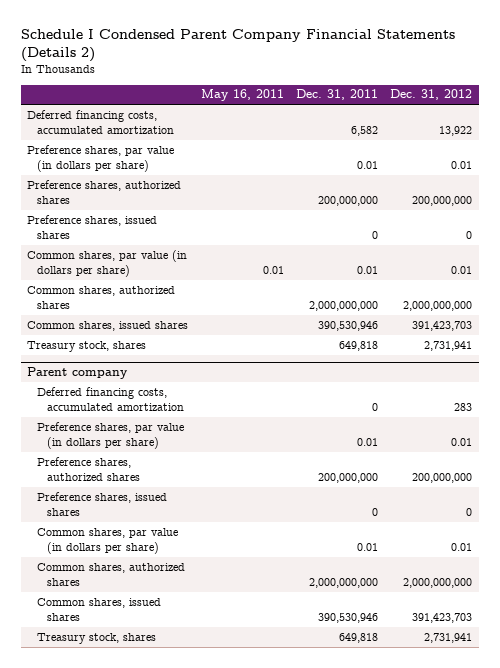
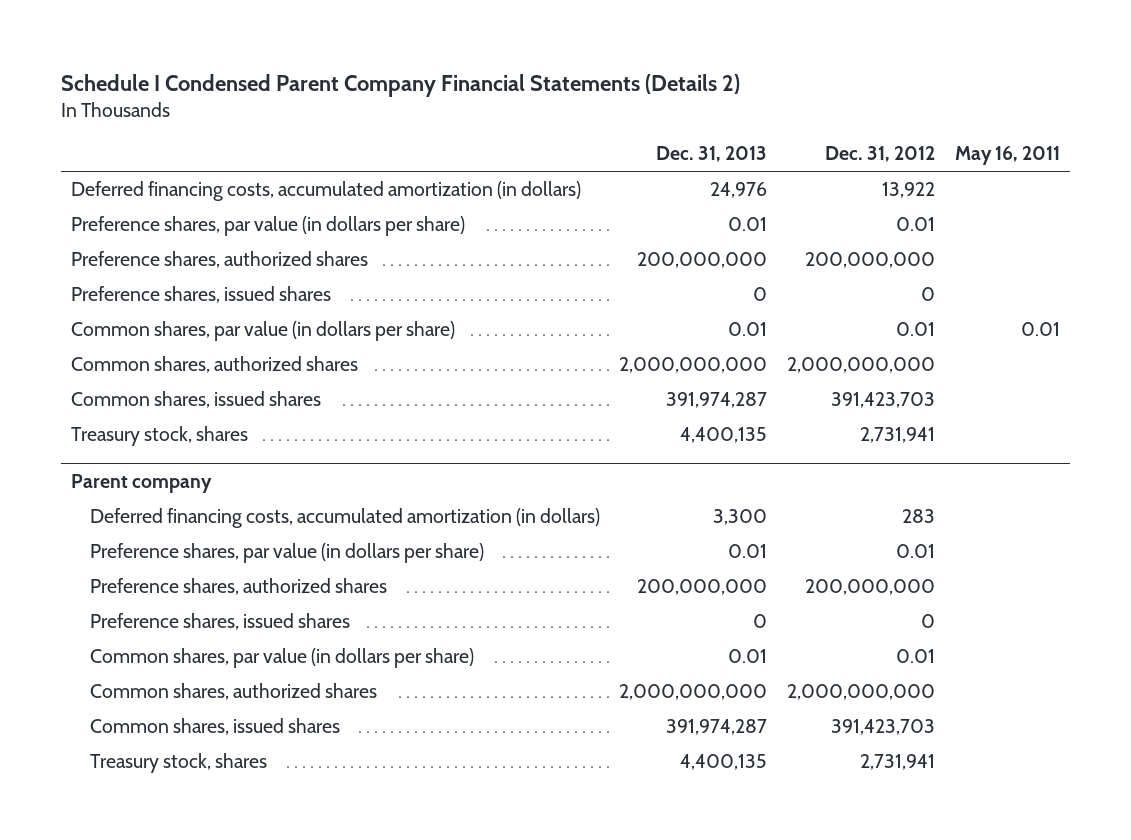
- | May 16, 2011 | Dec. 31, 2011 | Dec. 31, 2012
+ | Dec. 31, 2013 | Dec. 31, 2012 | May 16, 2011
- Deferred financing costs, accumulated amortization | | 6,582 | 13,922
+ Deferred financing costs, accumulated amortization (in dollars) | 24,976 | 13,922 |
@ Parent company
- Deferred financing costs, accumulated amortization | | 0 | 283
+ Deferred financing costs, accumulated amortization (in dollars) | 3,300 | 283 |

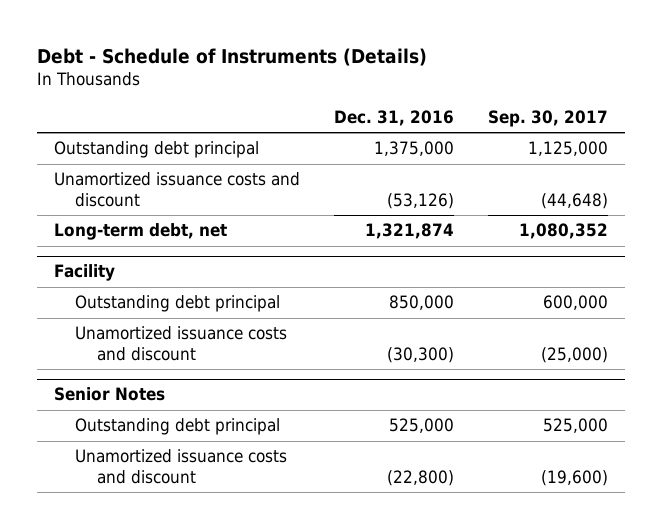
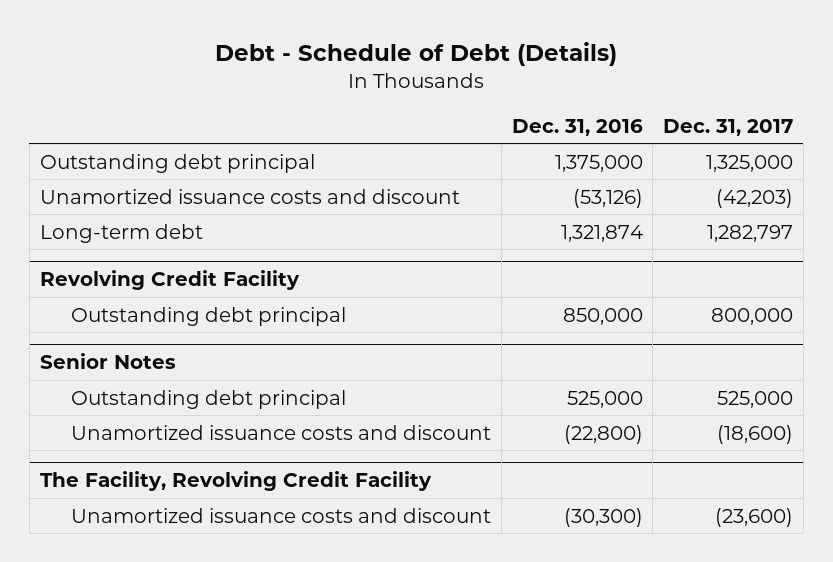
- Debt - Schedule of Instruments (Details)
+ Debt - Schedule of Debt (Details)
- | Dec. 31, 2016 | Sep. 30, 2017
+ | Dec. 31, 2016 | Dec. 31, 2017
- Long-term debt, net | 1,321,874 | 1,080,352
- Facility
+ Long-term debt | 1,321,874 | 1,282,797
+ Revolving Credit Facility
- Unamortized issuance costs and discount | (30,300) | (25,000)
+ The Facility, Revolving Credit Facility
+ Unamortized issuance costs and discount | (30,300) | (23,600)

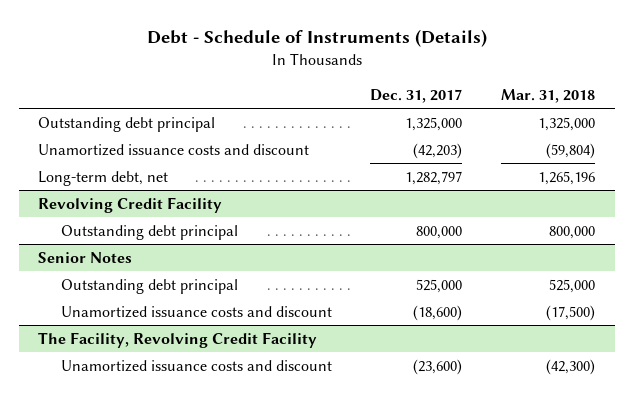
- Debt - Schedule of Debt (Details)
+ Debt - Schedule of Instruments (Details)
- | Dec. 31, 2016 | Dec. 31, 2017
+ | Dec. 31, 2017 | Mar. 31, 2018
- Long-term debt | 1,321,874 | 1,282,797
+ Long-term debt, net | 1,282,797 | 1,265,196

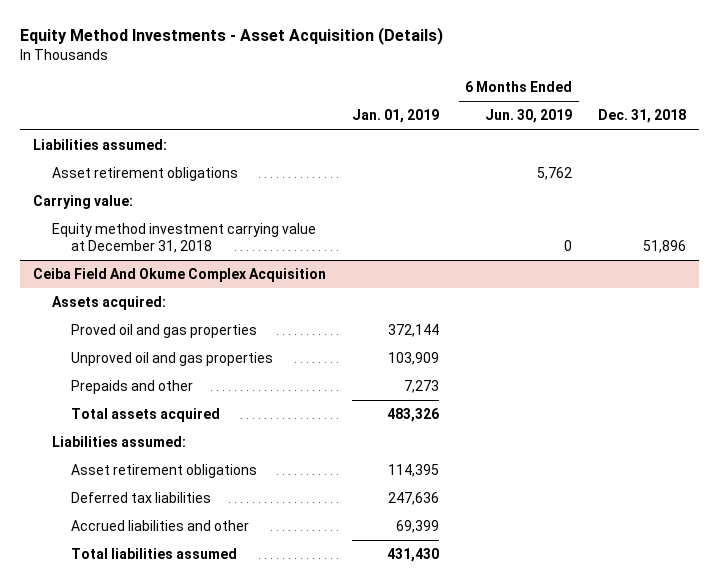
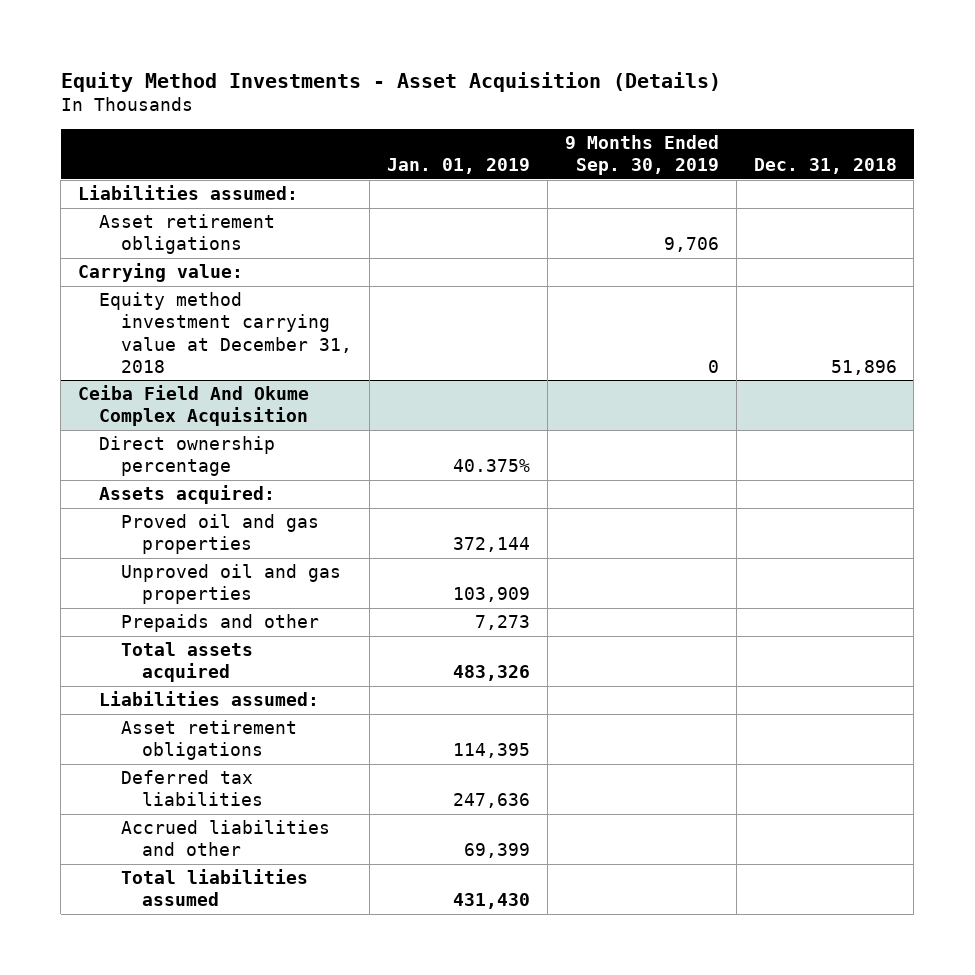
- | Jan. 01, 2019 | 6 Months Ended Jun. 30, 2019 | Dec. 31, 2018
+ | Jan. 01, 2019 | 9 Months Ended Sep. 30, 2019 | Dec. 31, 2018
@ Ceiba Field And Okume Complex Acquisition
+ Direct ownership percentage | 40.375% | |

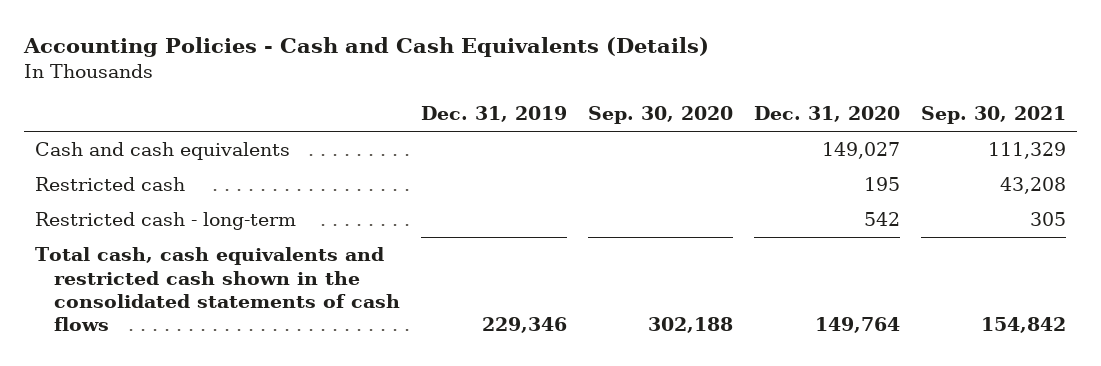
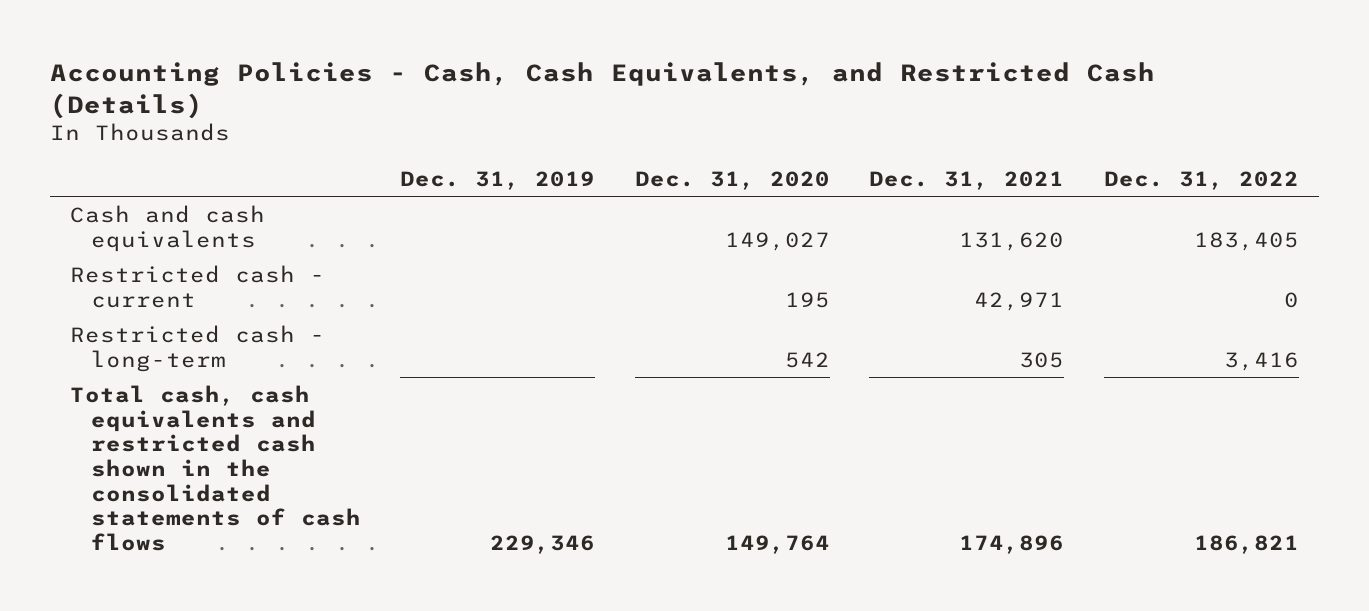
- Accounting Policies - Cash and Cash Equivalents (Details)
+ Accounting Policies - Cash, Cash Equivalents, and Restricted Cash (Details)
- | Dec. 31, 2019 | Sep. 30, 2020 | Dec. 31, 2020 | Sep. 30, 2021
+ | Dec. 31, 2019 | Dec. 31, 2020 | Dec. 31, 2021 | Dec. 31, 2022
- Restricted cash | | | 195 | 43,208
+ Restricted cash - current | | 195 | 42,971 | 0

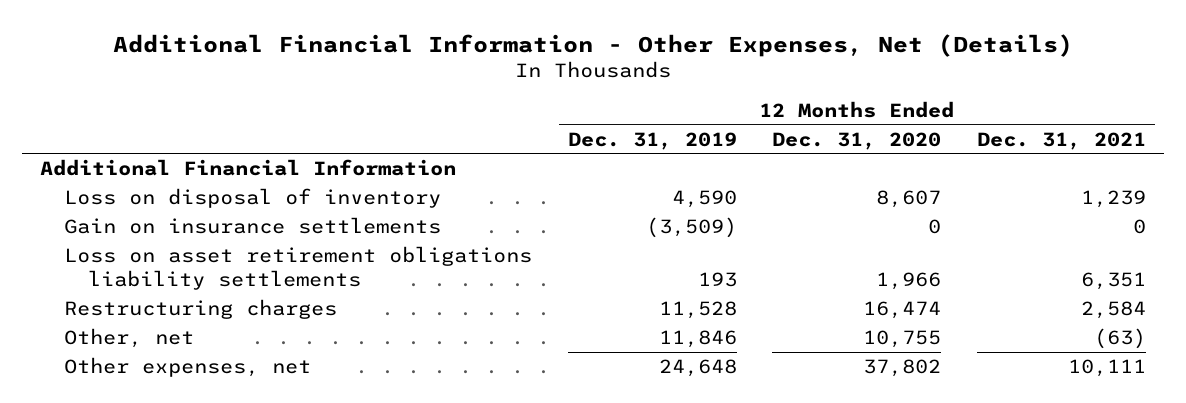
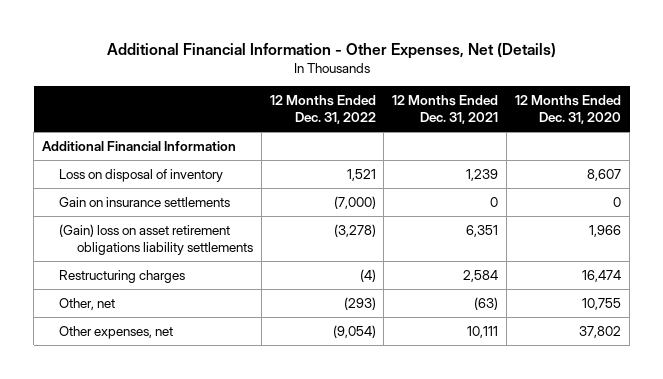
- | 12 Months Ended Dec. 31, 2019 | 12 Months Ended Dec. 31, 2020 | 12 Months Ended Dec. 31, 2021
+ | 12 Months Ended Dec. 31, 2022 | 12 Months Ended Dec. 31, 2021 | 12 Months Ended Dec. 31, 2020
- Loss on asset retirement obligations liability settlements | 193 | 1,966 | 6,351
+ (Gain) loss on asset retirement obligations liability settlements | (3,278) | 6,351 | 1,966

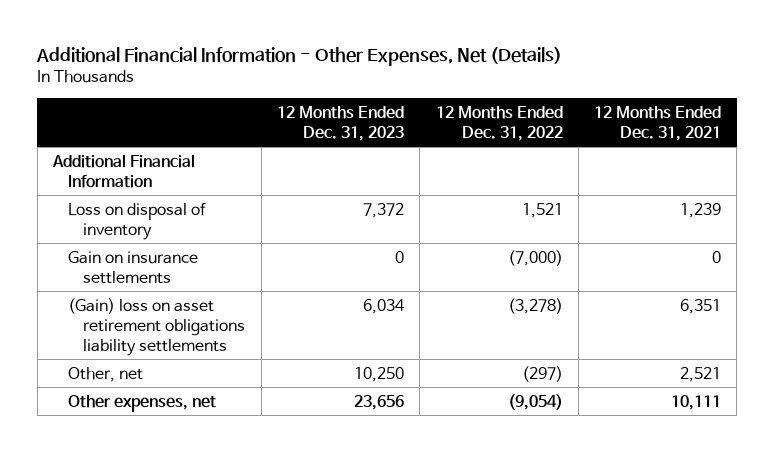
- | 12 Months Ended Dec. 31, 2022 | 12 Months Ended Dec. 31, 2021 | 12 Months Ended Dec. 31, 2020
+ | 12 Months Ended Dec. 31, 2023 | 12 Months Ended Dec. 31, 2022 | 12 Months Ended Dec. 31, 2021
- Restructuring charges | (4) | 2,584 | 16,474
- Other, net | (293) | (63) | 10,755
+ Other, net | 10,250 | (297) | 2,521

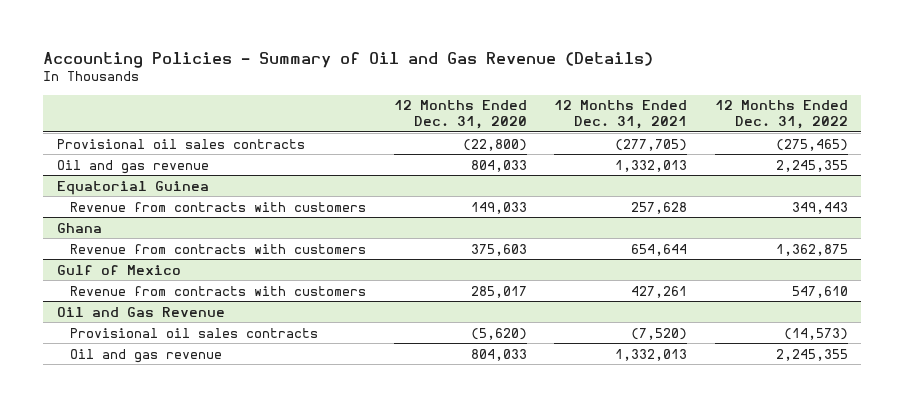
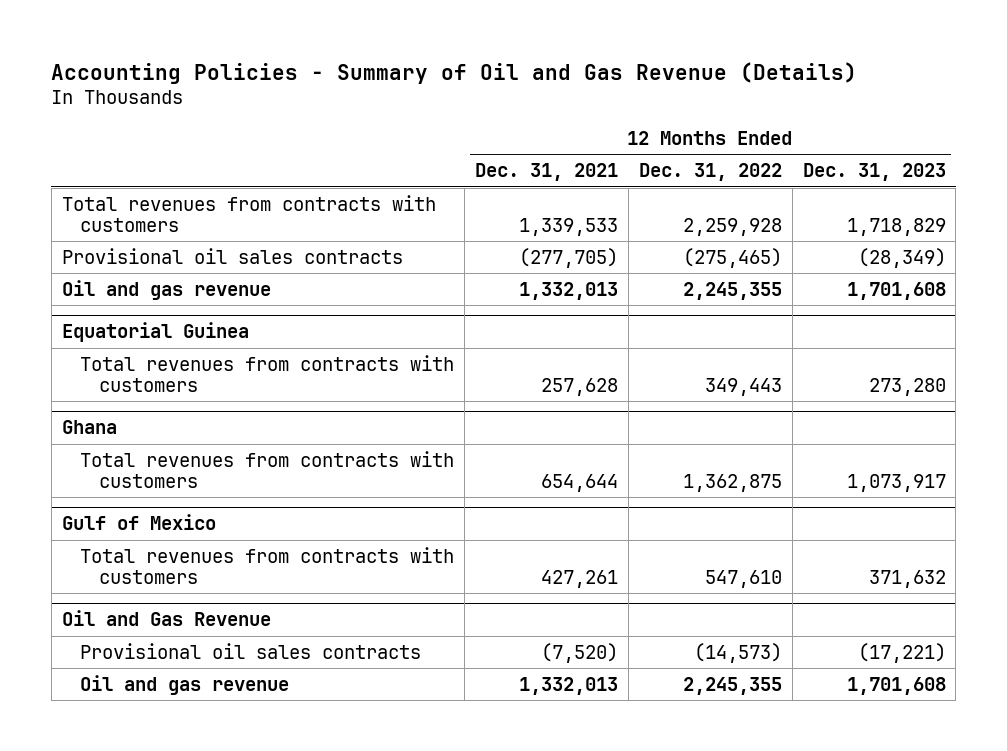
- | 12 Months Ended Dec. 31, 2020 | 12 Months Ended Dec. 31, 2021 | 12 Months Ended Dec. 31, 2022
+ | 12 Months Ended Dec. 31, 2021 | 12 Months Ended Dec. 31, 2022 | 12 Months Ended Dec. 31, 2023
+ Total revenues from contracts with customers | 1,339,533 | 2,259,928 | 1,718,829
@ Equatorial Guinea
- Revenue from contracts with customers | 149,033 | 257,628 | 349,443
+ Total revenues from contracts with customers | 257,628 | 349,443 | 273,280
@ Ghana
- Revenue from contracts with customers | 375,603 | 654,644 | 1,362,875
+ Total revenues from contracts with customers | 654,644 | 1,362,875 | 1,073,917
@ Gulf of Mexico
- Revenue from contracts with customers | 285,017 | 427,261 | 547,610
+ Total revenues from contracts with customers | 427,261 | 547,610 | 371,632

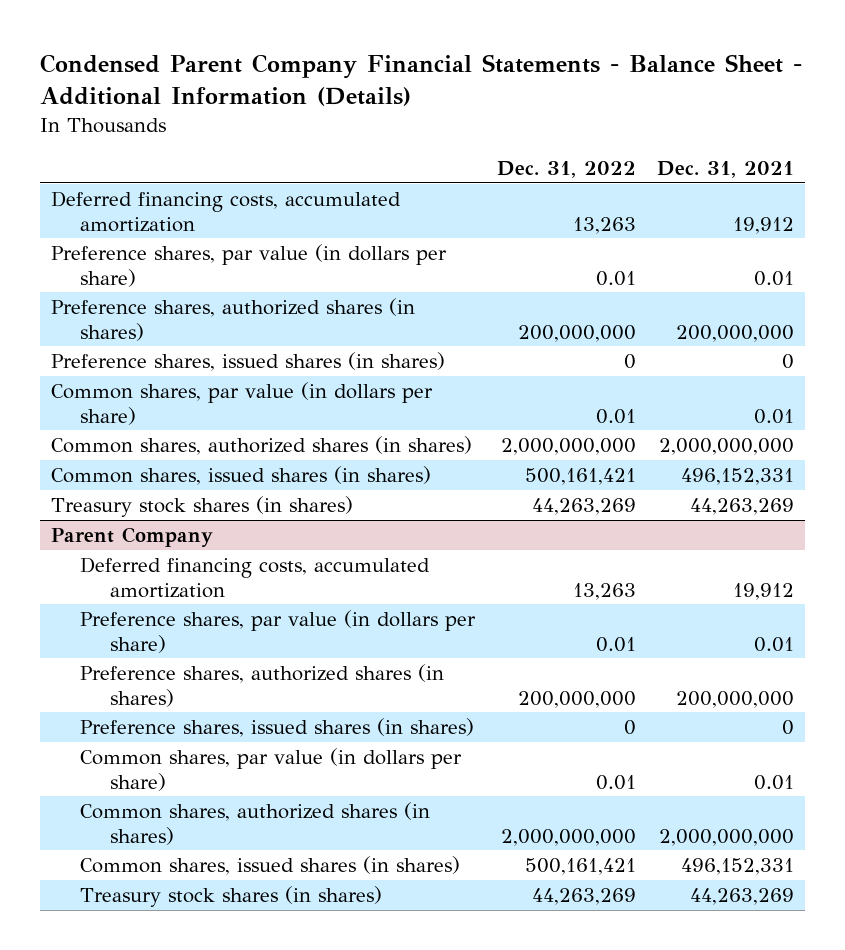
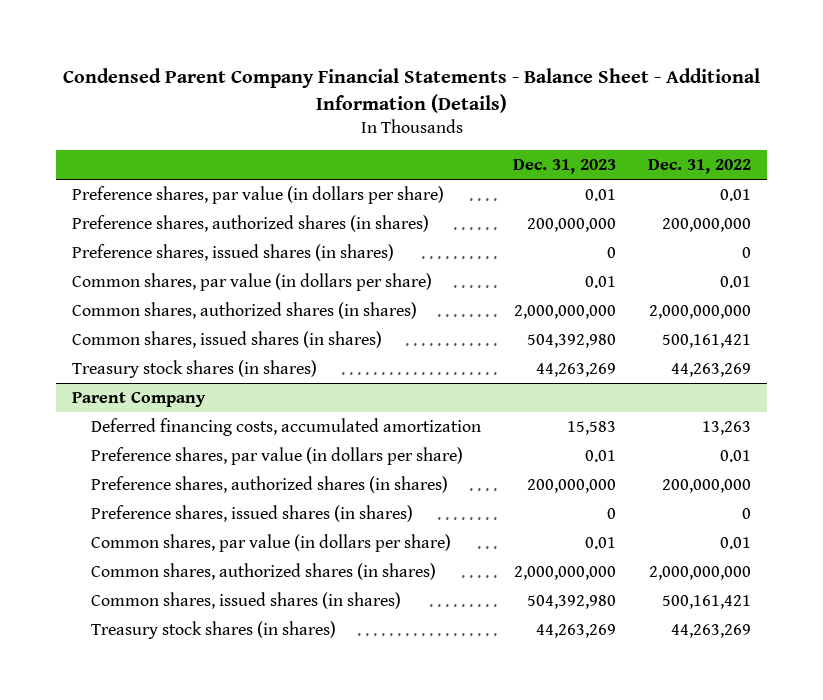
- | Dec. 31, 2022 | Dec. 31, 2021
+ | Dec. 31, 2023 | Dec. 31, 2022
- Deferred financing costs, accumulated amortization | 13,263 | 19,912

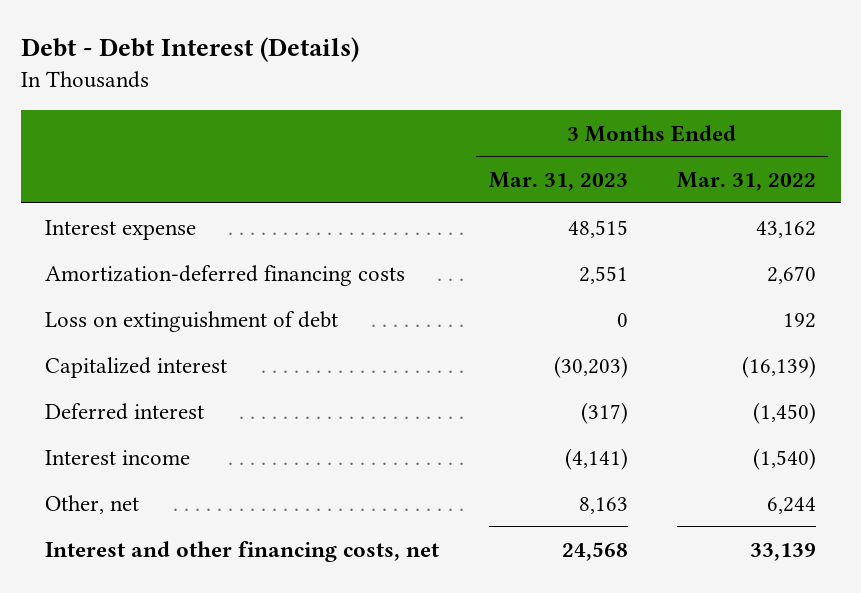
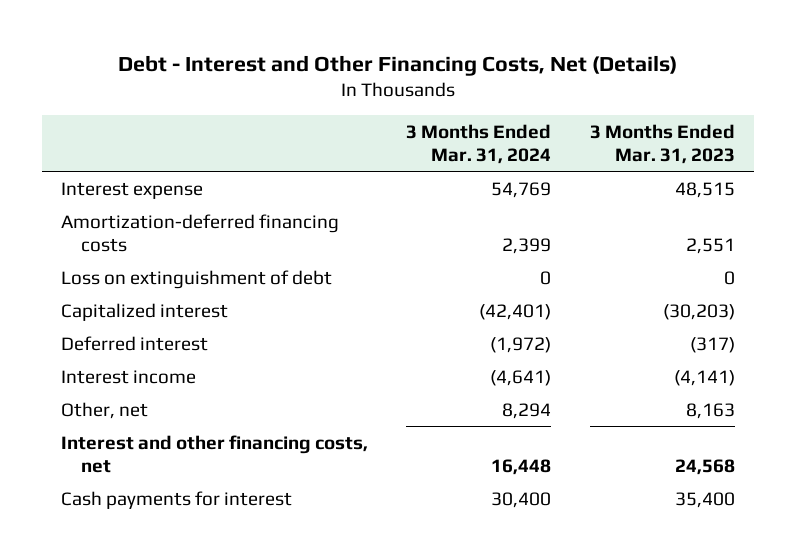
- Debt - Debt Interest (Details)
+ Debt - Interest and Other Financing Costs, Net (Details)
- | 3 Months Ended Mar. 31, 2023 | 3 Months Ended Mar. 31, 2022
+ | 3 Months Ended Mar. 31, 2024 | 3 Months Ended Mar. 31, 2023
+ Cash payments for interest | 30,400 | 35,400

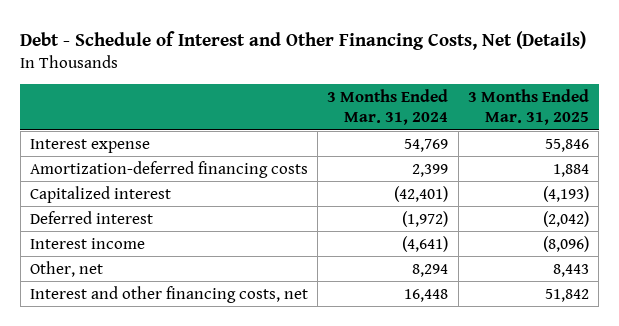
- Debt - Interest and Other Financing Costs, Net (Details)
+ Debt - Schedule of Interest and Other Financing Costs, Net (Details)
- | 3 Months Ended Mar. 31, 2024 | 3 Months Ended Mar. 31, 2023
+ | 3 Months Ended Mar. 31, 2024 | 3 Months Ended Mar. 31, 2025
- Loss on extinguishment of debt | 0 | 0
- Cash payments for interest | 30,400 | 35,400

